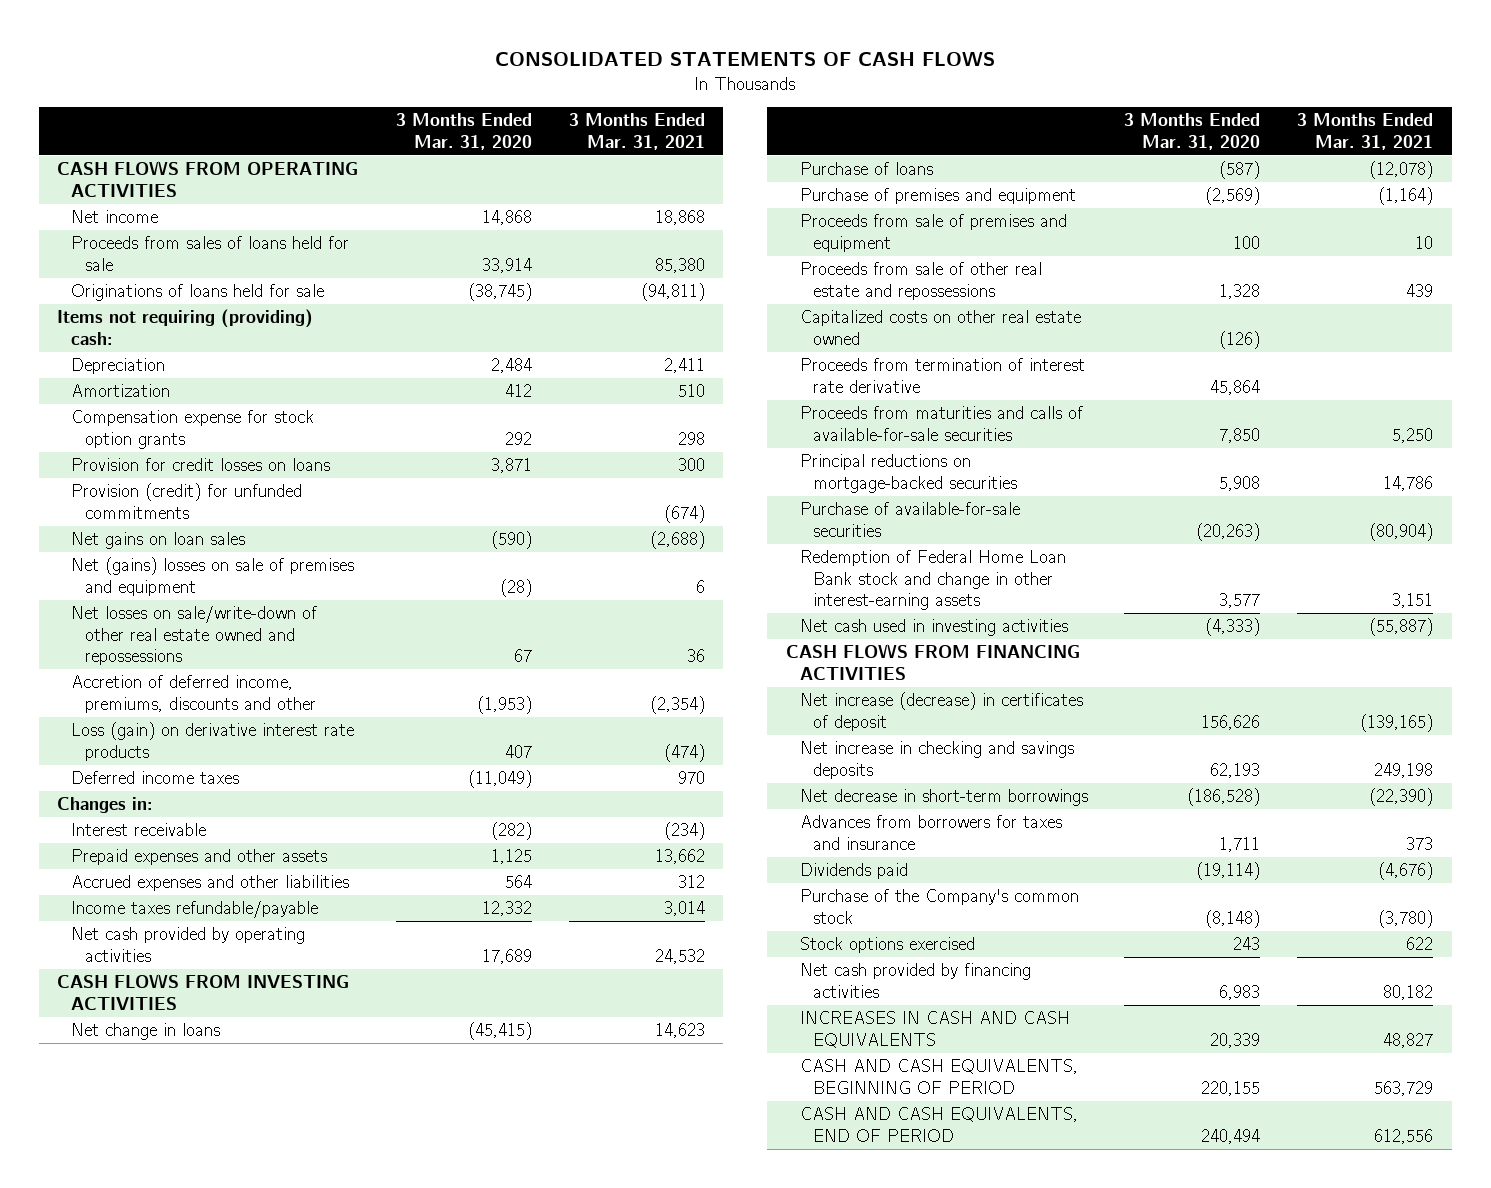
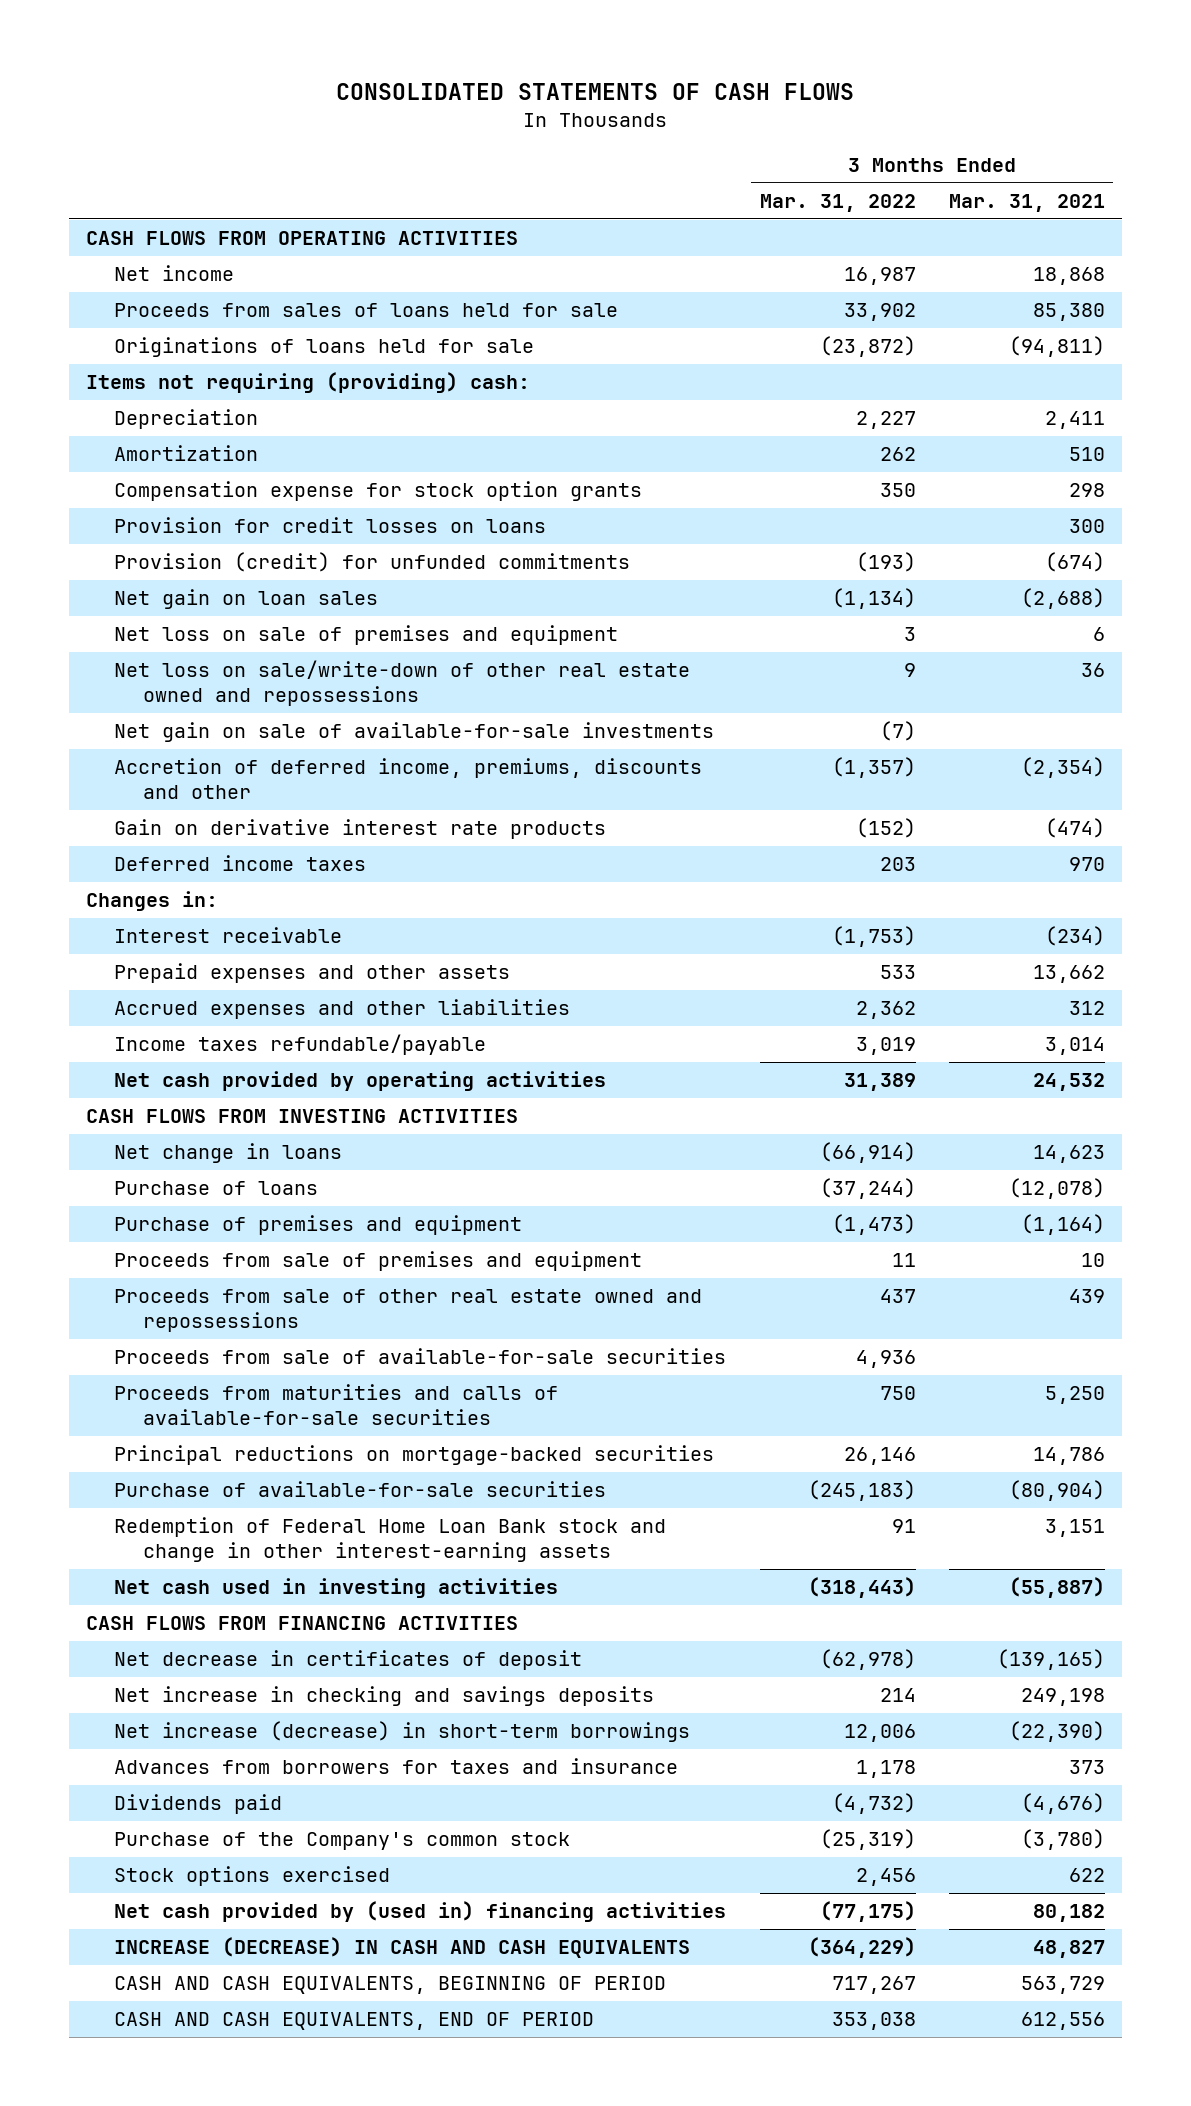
- | 3 Months Ended Mar. 31, 2020 | 3 Months Ended Mar. 31, 2021
+ | 3 Months Ended Mar. 31, 2022 | 3 Months Ended Mar. 31, 2021
- Net gains on loan sales | (590) | (2,688)
- Net (gains) losses on sale of premises and equipment | (28) | 6
- Net losses on sale/write-down of other real estate owned and repossessions | 67 | 36
+ Net gain on loan sales | (1,134) | (2,688)
+ Net loss on sale of premises and equipment | 3 | 6
+ Net loss on sale/write-down of other real estate owned and repossessions | 9 | 36
+ Net gain on sale of available-for-sale investments | (7) |
- Loss (gain) on derivative interest rate products | 407 | (474)
+ Gain on derivative interest rate products | (152) | (474)
- Proceeds from sale of other real estate and repossessions | 1,328 | 439
- Capitalized costs on other real estate owned | (126) |
- Proceeds from termination of interest rate derivative | 45,864 |
+ Proceeds from sale of other real estate owned and repossessions | 437 | 439
+ Proceeds from sale of available-for-sale securities | 4,936 |
- Net increase (decrease) in certificates of deposit | 156,626 | (139,165)
+ Net decrease in certificates of deposit | (62,978) | (139,165)
- Net decrease in short-term borrowings | (186,528) | (22,390)
+ Net increase (decrease) in short-term borrowings | 12,006 | (22,390)
- Net cash provided by financing activities | 6,983 | 80,182
- INCREASES IN CASH AND CASH EQUIVALENTS | 20,339 | 48,827
+ Net cash provided by (used in) financing activities | (77,175) | 80,182
+ INCREASE (DECREASE) IN CASH AND CASH EQUIVALENTS | (364,229) | 48,827

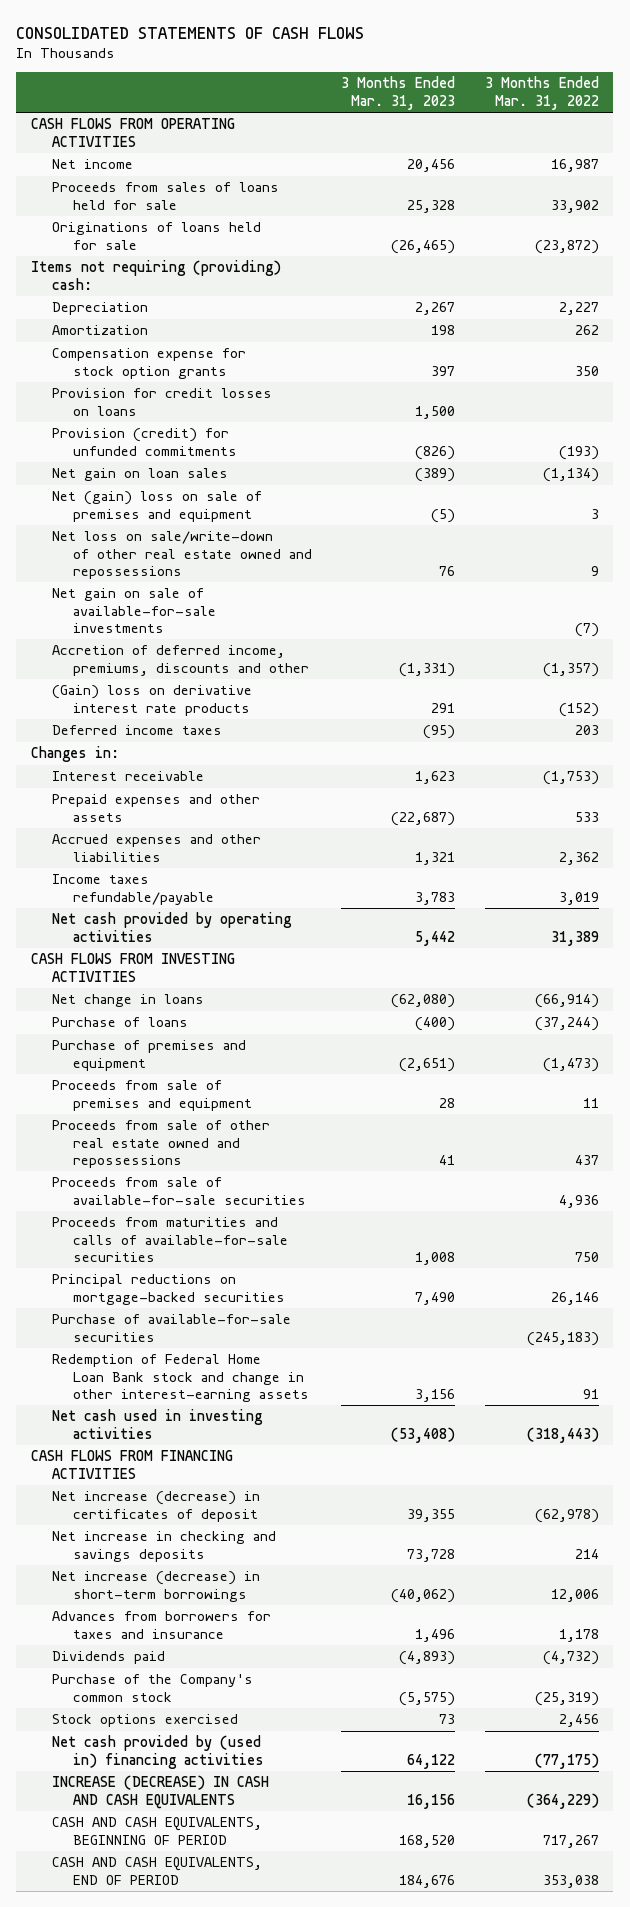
- | 3 Months Ended Mar. 31, 2022 | 3 Months Ended Mar. 31, 2021
+ | 3 Months Ended Mar. 31, 2023 | 3 Months Ended Mar. 31, 2022
- Net loss on sale of premises and equipment | 3 | 6
+ Net (gain) loss on sale of premises and equipment | (5) | 3
- Gain on derivative interest rate products | (152) | (474)
+ (Gain) loss on derivative interest rate products | 291 | (152)
- Net decrease in certificates of deposit | (62,978) | (139,165)
+ Net increase (decrease) in certificates of deposit | 39,355 | (62,978)

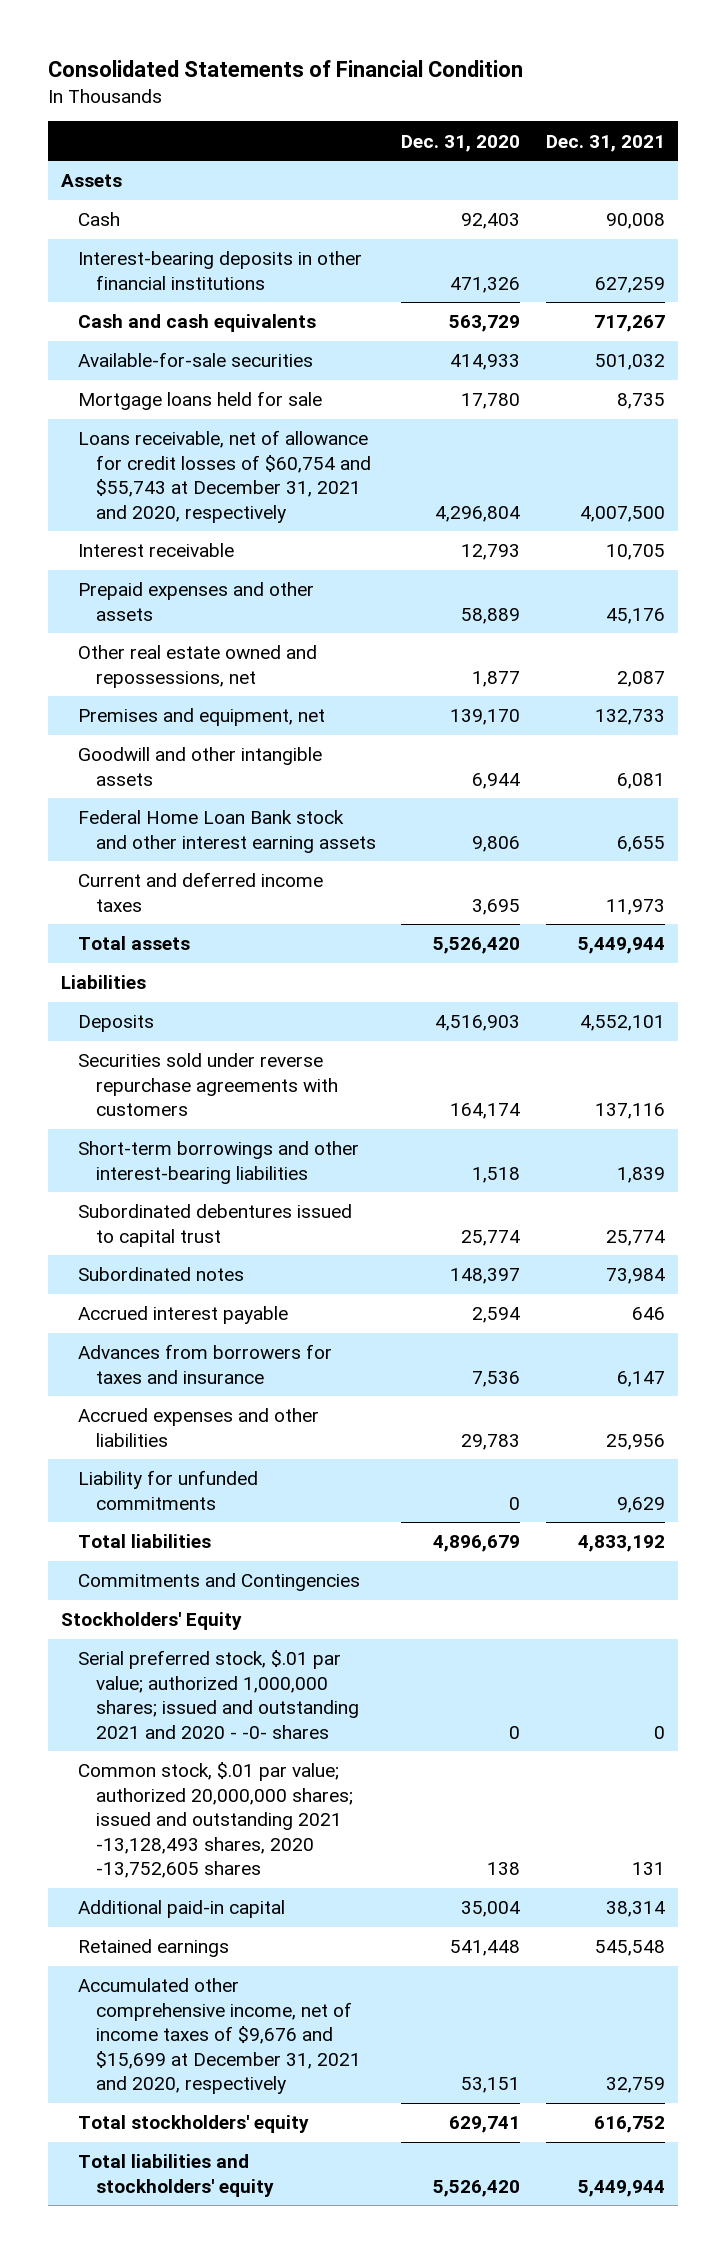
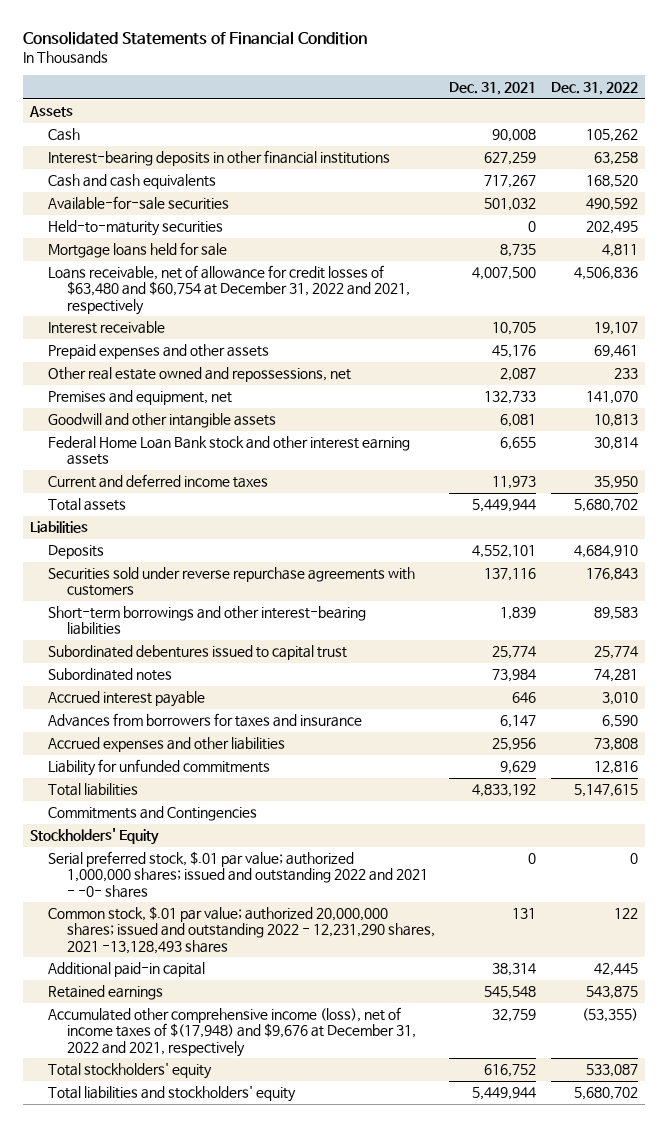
- | Dec. 31, 2020 | Dec. 31, 2021
+ | Dec. 31, 2021 | Dec. 31, 2022
+ Held-to-maturity securities | 0 | 202,495
- Loans receivable, net of allowance for credit losses of $60,754 and $55,743 at December 31, 2021 and 2020, respectively | 4,296,804 | 4,007,500
+ Loans receivable, net of allowance for credit losses of $63,480 and $60,754 at December 31, 2022 and 2021, respectively | 4,007,500 | 4,506,836
- Serial preferred stock, $.01 par value; authorized 1,000,000 shares; issued and outstanding 2021 and 2020 - -0- shares | 0 | 0
- Common stock, $.01 par value; authorized 20,000,000 shares; issued and outstanding 2021 -13,128,493 shares, 2020 -13,752,605 shares | 138 | 131
+ Serial preferred stock, $.01 par value; authorized 1,000,000 shares; issued and outstanding 2022 and 2021 - -0- shares | 0 | 0
+ Common stock, $.01 par value; authorized 20,000,000 shares; issued and outstanding 2022 - 12,231,290 shares, 2021 -13,128,493 shares | 131 | 122
- Accumulated other comprehensive income, net of income taxes of $9,676 and $15,699 at December 31, 2021 and 2020, respectively | 53,151 | 32,759
+ Accumulated other comprehensive income (loss), net of income taxes of $(17,948) and $9,676 at December 31, 2022 and 2021, respectively | 32,759 | (53,355)

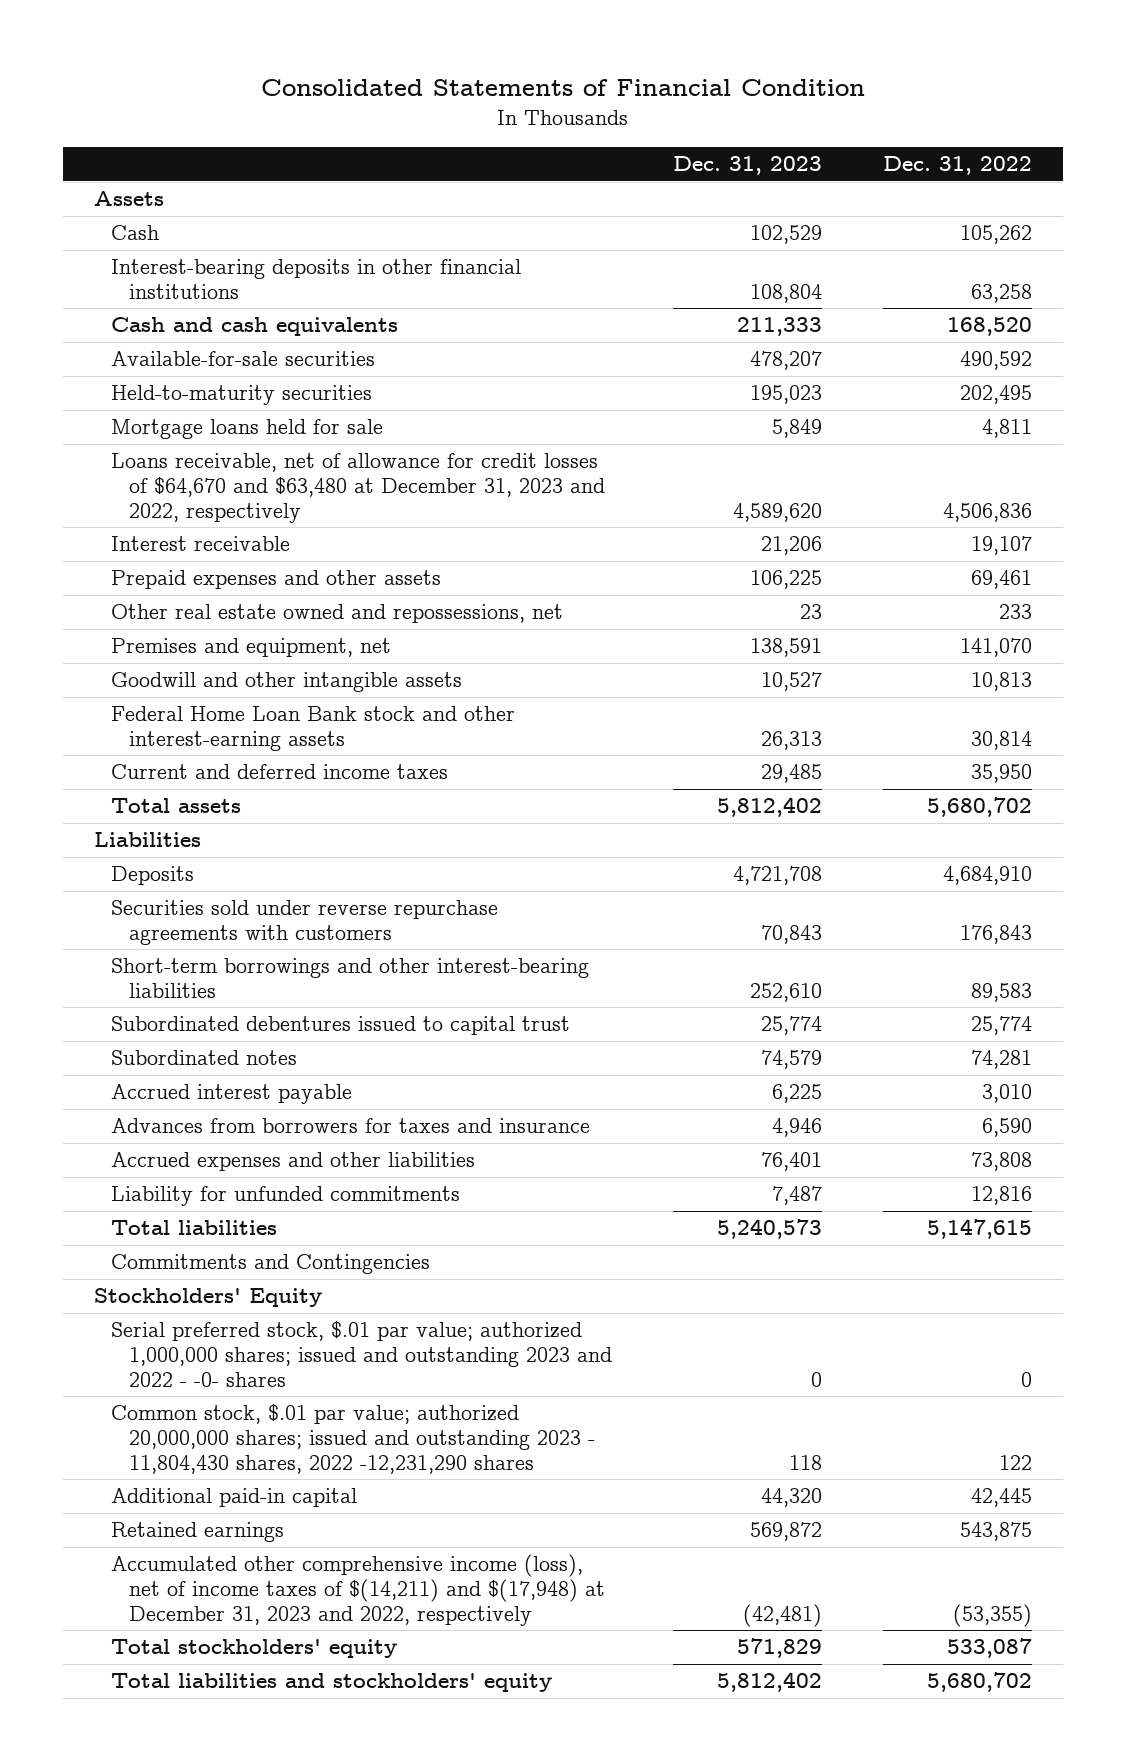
- | Dec. 31, 2021 | Dec. 31, 2022
+ | Dec. 31, 2023 | Dec. 31, 2022
- Loans receivable, net of allowance for credit losses of $63,480 and $60,754 at December 31, 2022 and 2021, respectively | 4,007,500 | 4,506,836
+ Loans receivable, net of allowance for credit losses of $64,670 and $63,480 at December 31, 2023 and 2022, respectively | 4,589,620 | 4,506,836
- Federal Home Loan Bank stock and other interest earning assets | 6,655 | 30,814
+ Federal Home Loan Bank stock and other interest-earning assets | 26,313 | 30,814
- Serial preferred stock, $.01 par value; authorized 1,000,000 shares; issued and outstanding 2022 and 2021 - -0- shares | 0 | 0
- Common stock, $.01 par value; authorized 20,000,000 shares; issued and outstanding 2022 - 12,231,290 shares, 2021 -13,128,493 shares | 131 | 122
+ Serial preferred stock, $.01 par value; authorized 1,000,000 shares; issued and outstanding 2023 and 2022 - -0- shares | 0 | 0
+ Common stock, $.01 par value; authorized 20,000,000 shares; issued and outstanding 2023 - 11,804,430 shares, 2022 -12,231,290 shares | 118 | 122
- Accumulated other comprehensive income (loss), net of income taxes of $(17,948) and $9,676 at December 31, 2022 and 2021, respectively | 32,759 | (53,355)
+ Accumulated other comprehensive income (loss), net of income taxes of $(14,211) and $(17,948) at December 31, 2023 and 2022, respectively | (42,481) | (53,355)

